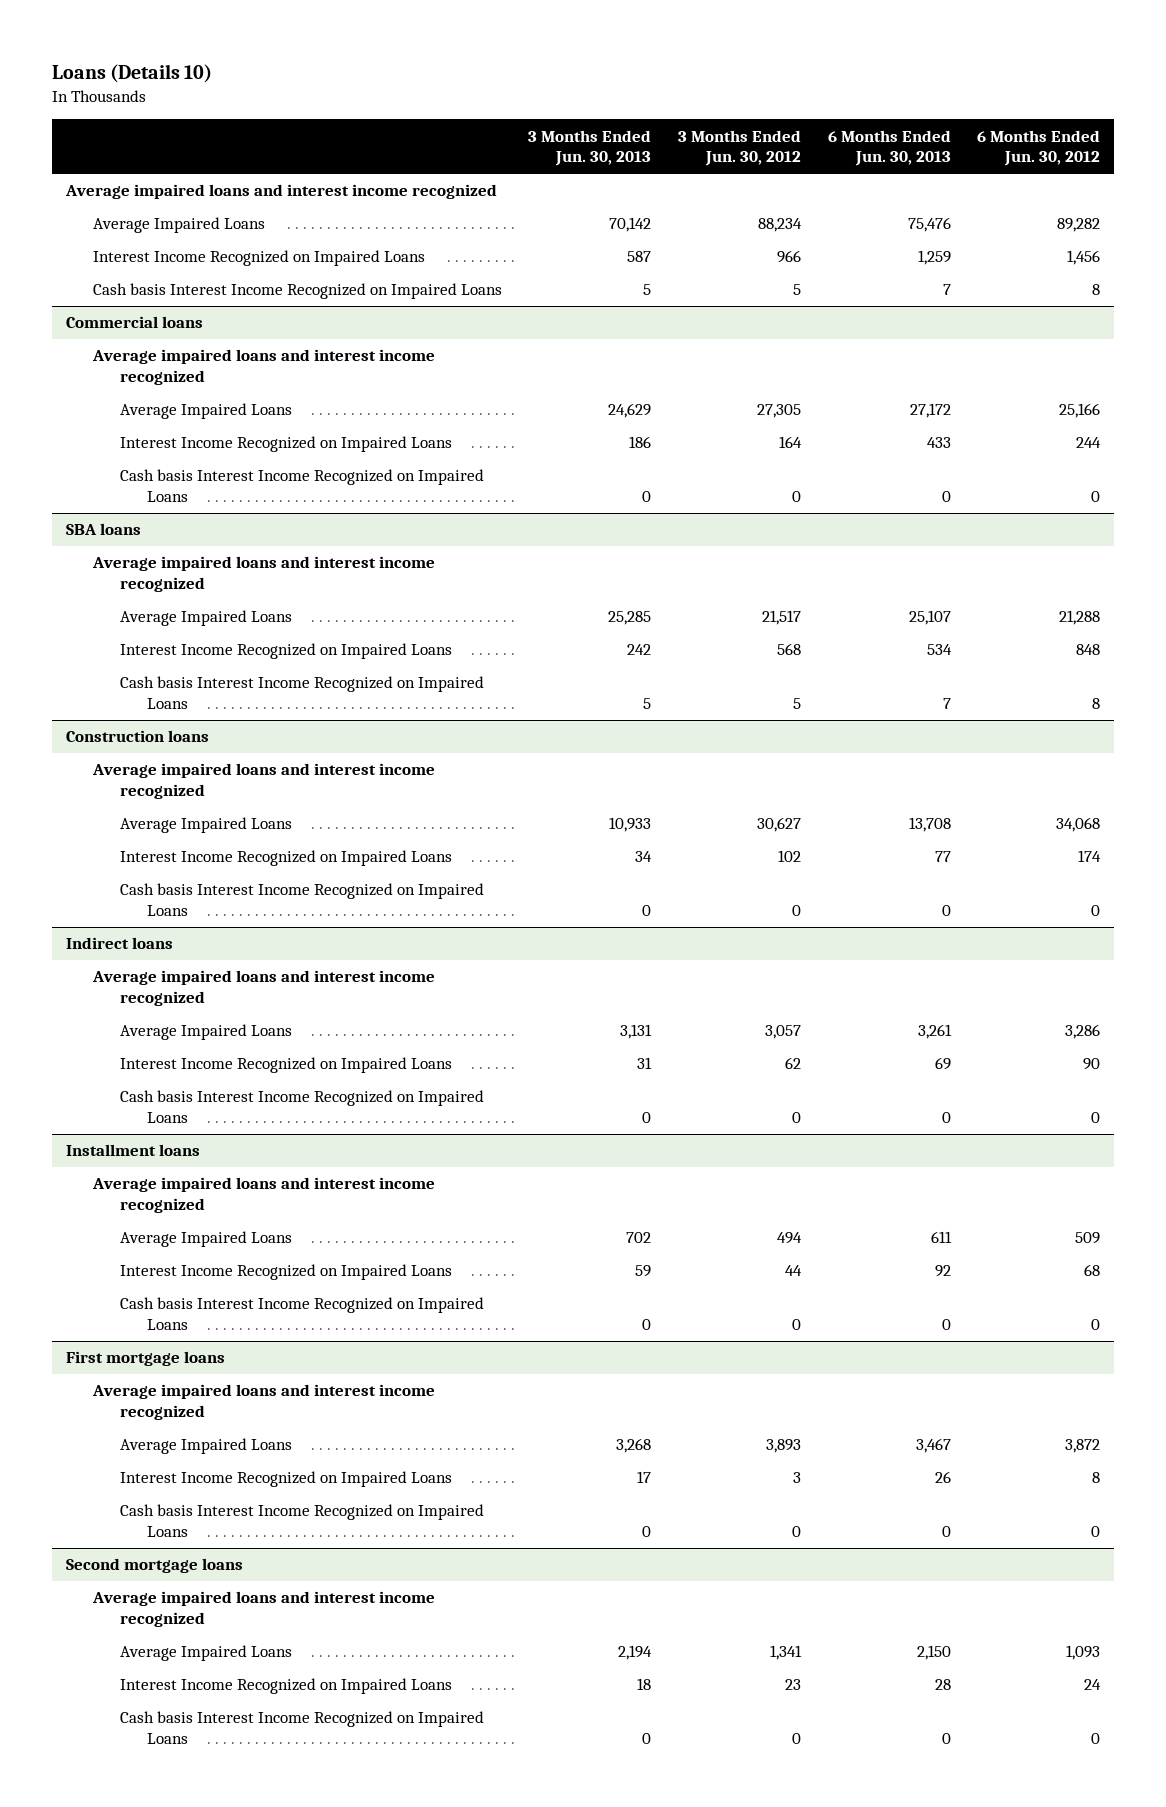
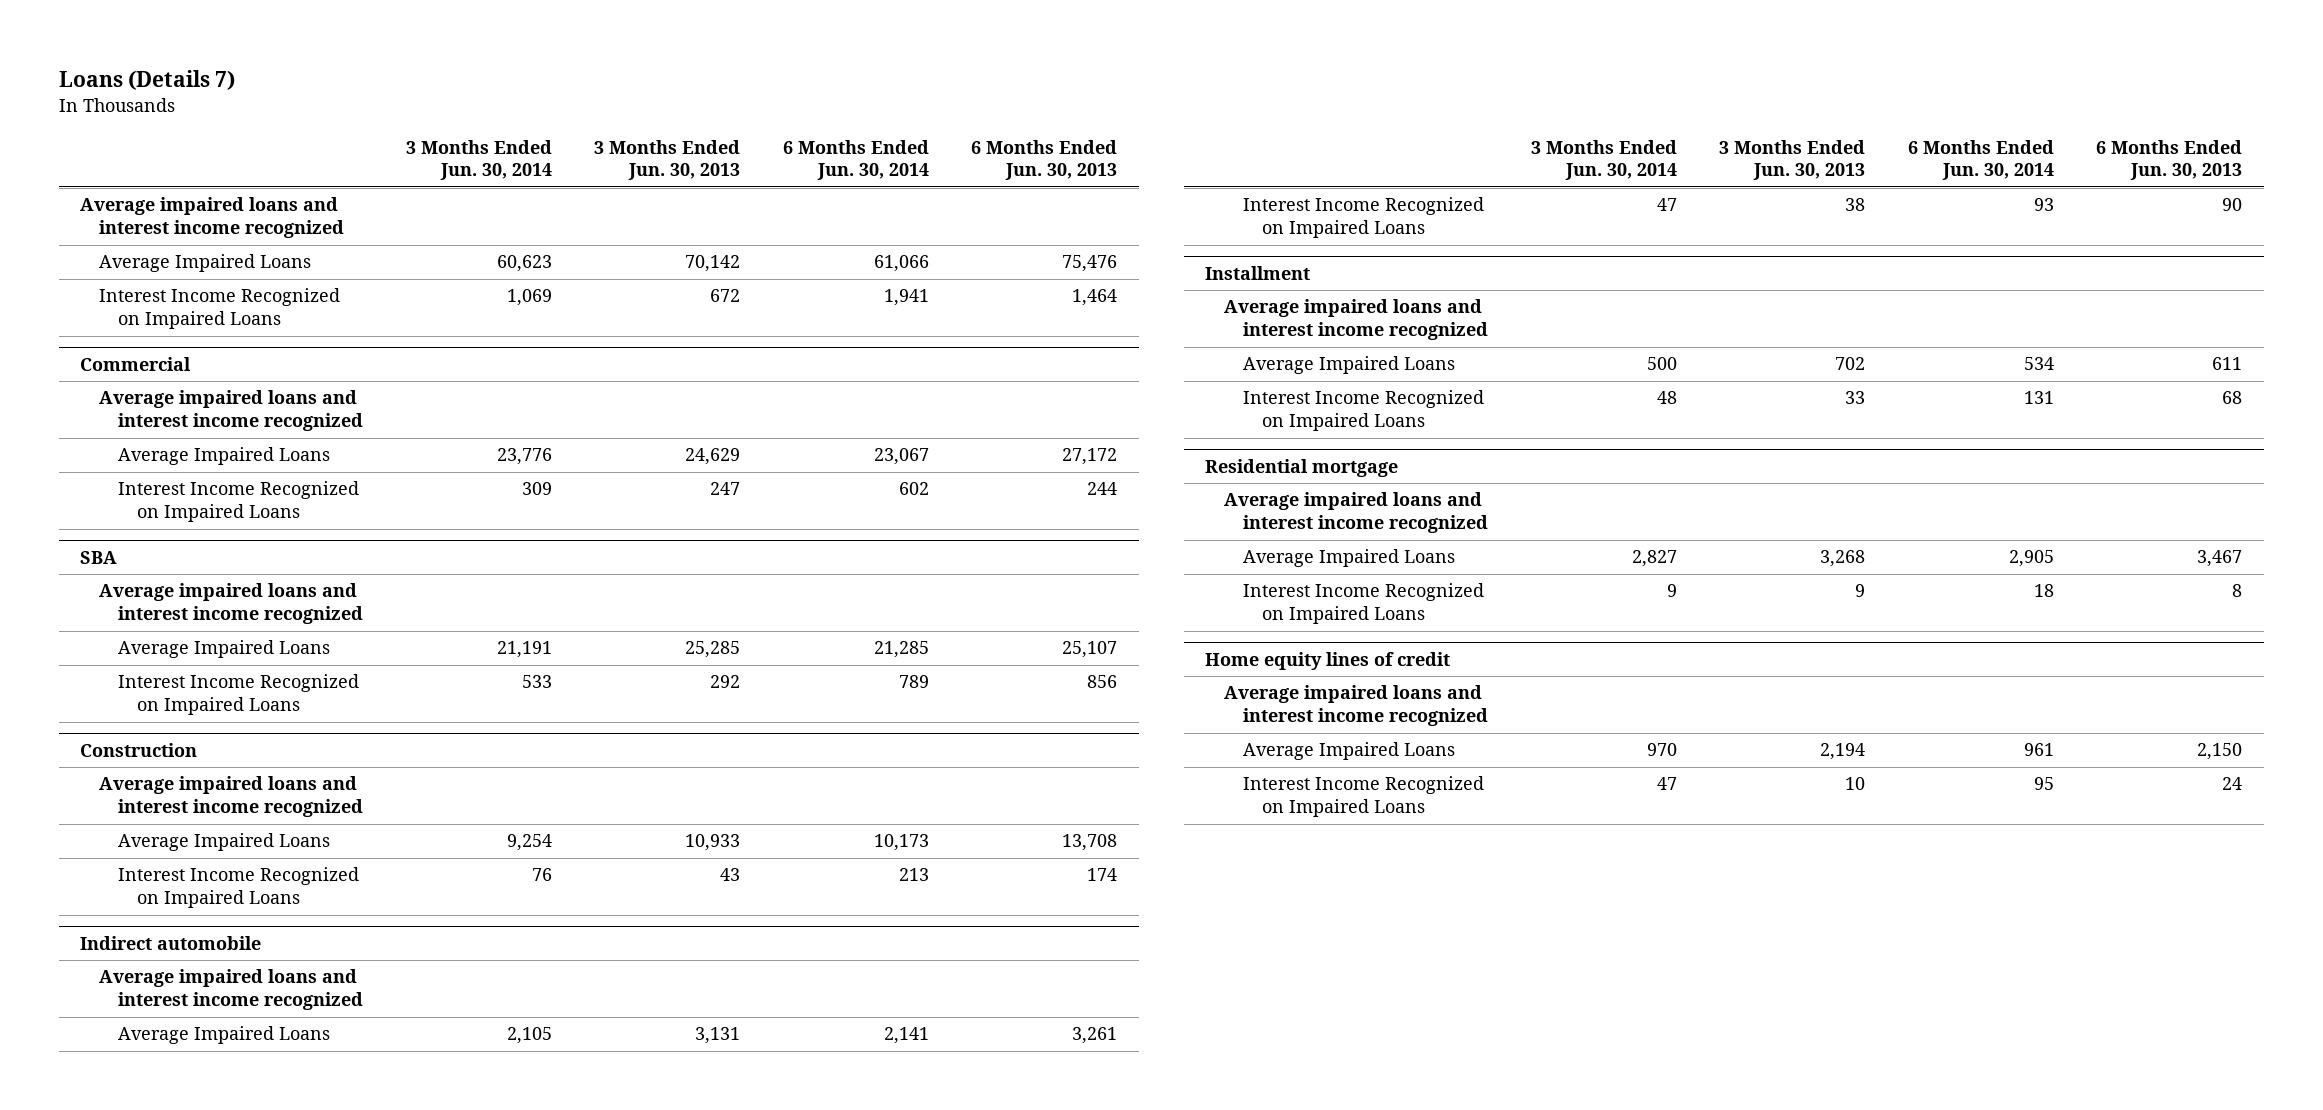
- Loans (Details 10)
+ Loans (Details 7)
- | 3 Months Ended Jun. 30, 2013 | 3 Months Ended Jun. 30, 2012 | 6 Months Ended Jun. 30, 2013 | 6 Months Ended Jun. 30, 2012
+ | 3 Months Ended Jun. 30, 2014 | 3 Months Ended Jun. 30, 2013 | 6 Months Ended Jun. 30, 2014 | 6 Months Ended Jun. 30, 2013
- Interest Income Recognized on Impaired Loans | 587 | 966 | 1,259 | 1,456
- Cash basis Interest Income Recognized on Impaired Loans | 5 | 5 | 7 | 8
- Commercial loans
+ Interest Income Recognized on Impaired Loans | 1,069 | 672 | 1,941 | 1,464
+ Commercial
- Interest Income Recognized on Impaired Loans | 186 | 164 | 433 | 244
- Cash basis Interest Income Recognized on Impaired Loans | 0 | 0 | 0 | 0
- SBA loans
+ Interest Income Recognized on Impaired Loans | 309 | 247 | 602 | 244
+ SBA
- Interest Income Recognized on Impaired Loans | 242 | 568 | 534 | 848
- Cash basis Interest Income Recognized on Impaired Loans | 5 | 5 | 7 | 8
- Construction loans
+ Interest Income Recognized on Impaired Loans | 533 | 292 | 789 | 856
+ Construction
- Interest Income Recognized on Impaired Loans | 34 | 102 | 77 | 174
- Cash basis Interest Income Recognized on Impaired Loans | 0 | 0 | 0 | 0
- Indirect loans
+ Interest Income Recognized on Impaired Loans | 76 | 43 | 213 | 174
+ Indirect automobile
- Interest Income Recognized on Impaired Loans | 31 | 62 | 69 | 90
- Cash basis Interest Income Recognized on Impaired Loans | 0 | 0 | 0 | 0
- Installment loans
+ Interest Income Recognized on Impaired Loans | 47 | 38 | 93 | 90
+ Installment
- Interest Income Recognized on Impaired Loans | 59 | 44 | 92 | 68
- Cash basis Interest Income Recognized on Impaired Loans | 0 | 0 | 0 | 0
- First mortgage loans
+ Interest Income Recognized on Impaired Loans | 48 | 33 | 131 | 68
+ Residential mortgage
- Interest Income Recognized on Impaired Loans | 17 | 3 | 26 | 8
- Cash basis Interest Income Recognized on Impaired Loans | 0 | 0 | 0 | 0
- Second mortgage loans
+ Interest Income Recognized on Impaired Loans | 9 | 9 | 18 | 8
+ Home equity lines of credit
- Interest Income Recognized on Impaired Loans | 18 | 23 | 28 | 24
- Cash basis Interest Income Recognized on Impaired Loans | 0 | 0 | 0 | 0
+ Interest Income Recognized on Impaired Loans | 47 | 10 | 95 | 24

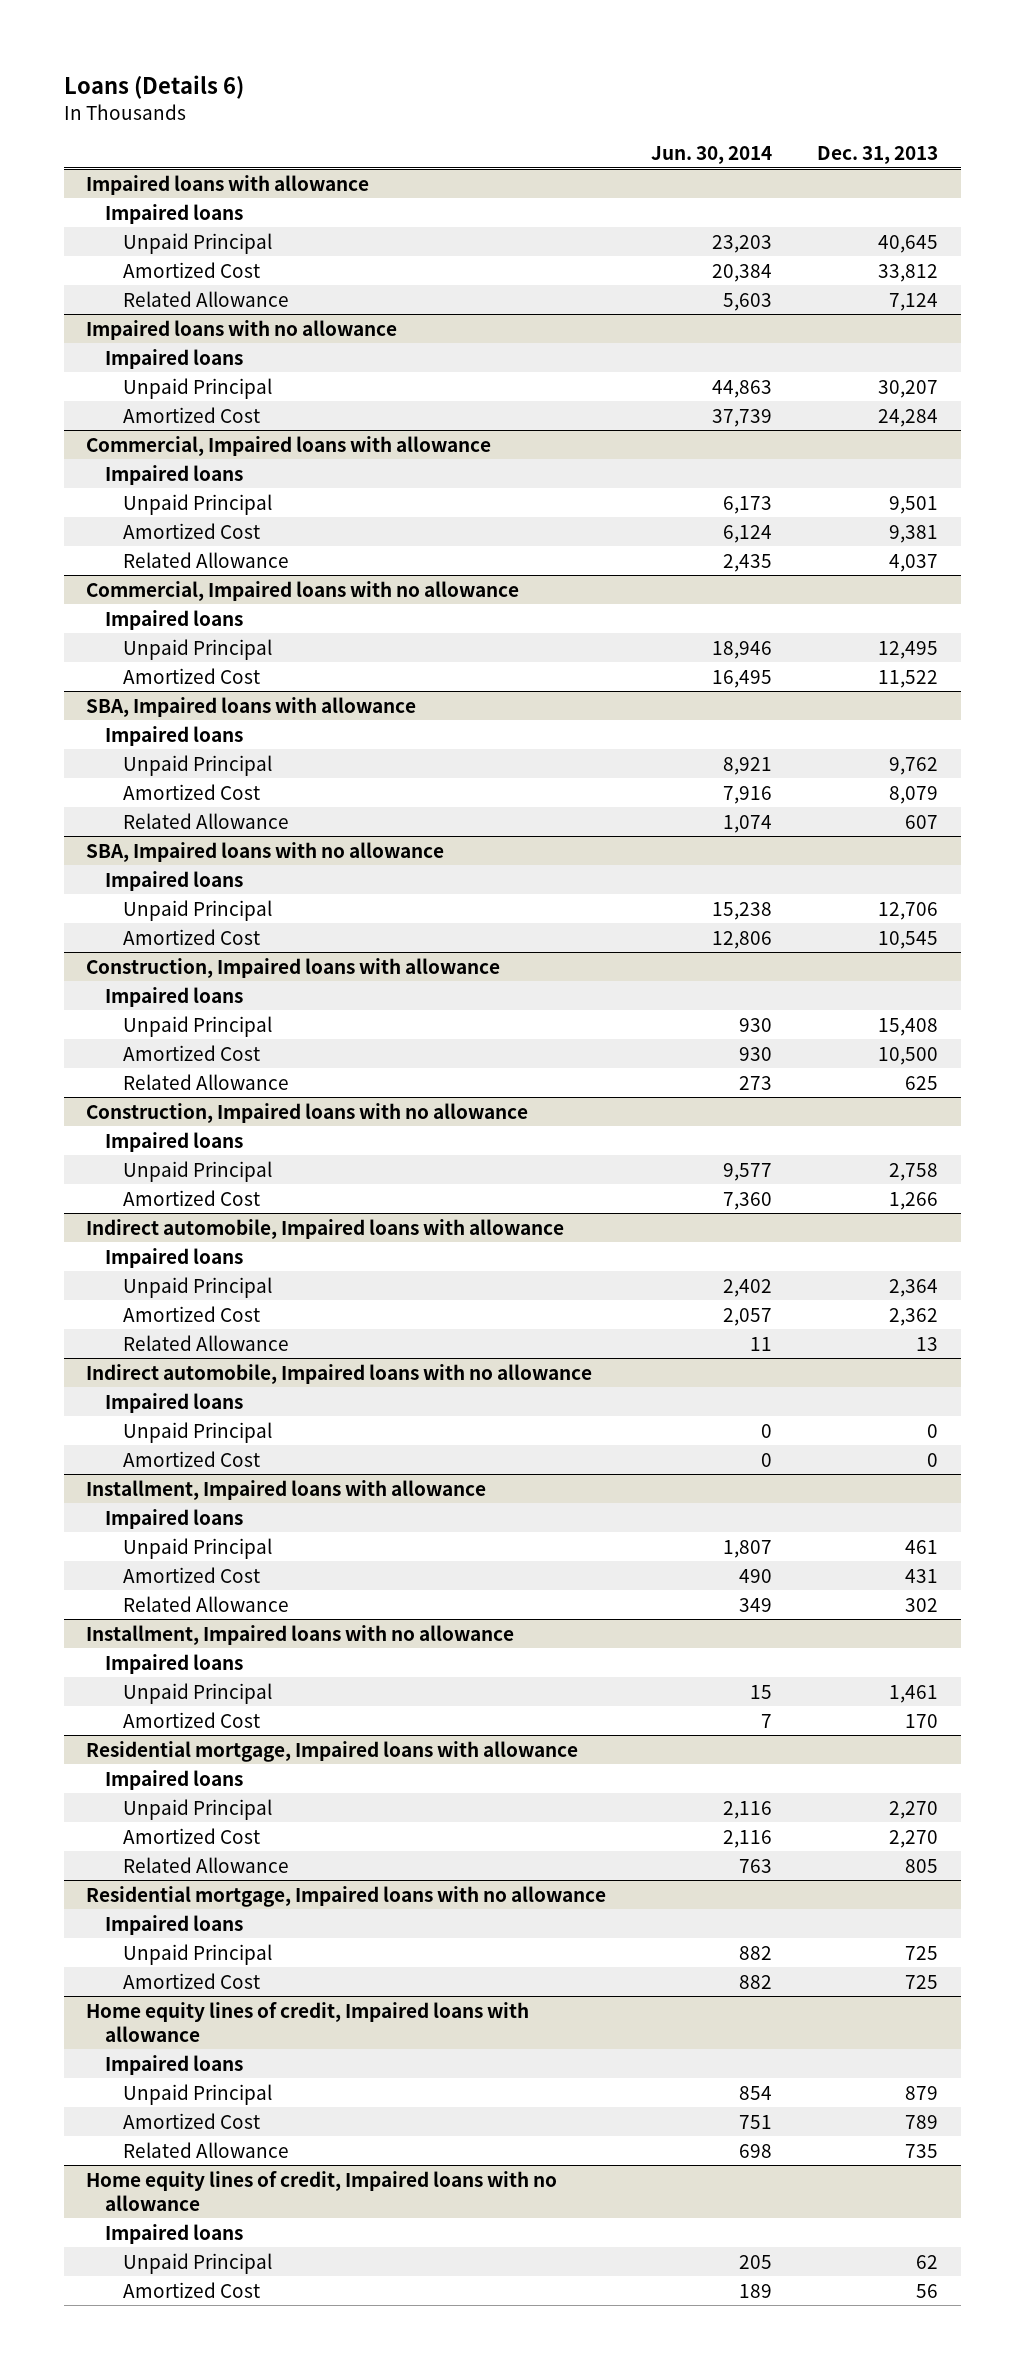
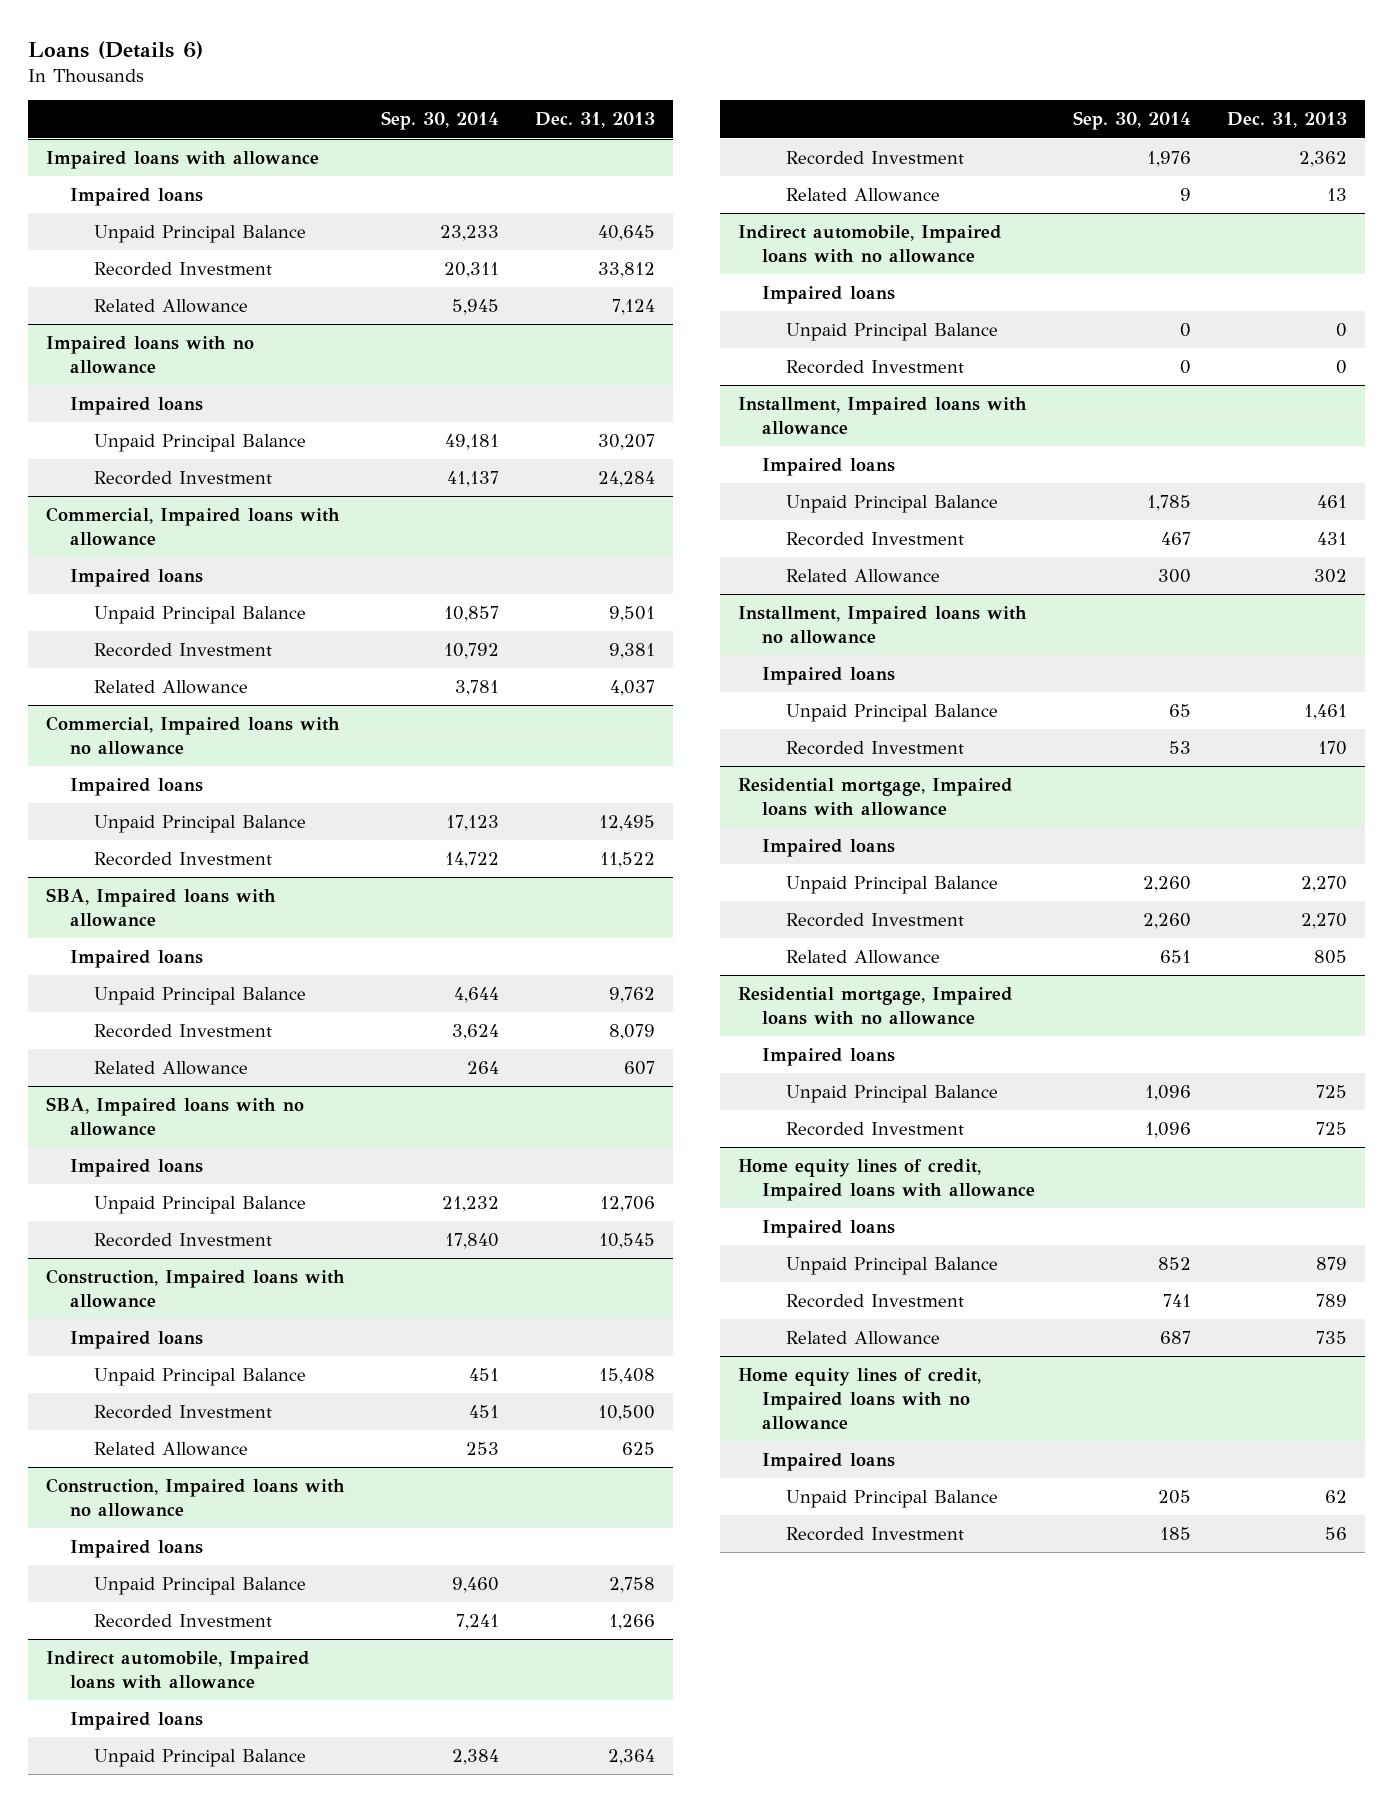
- | Jun. 30, 2014 | Dec. 31, 2013
+ | Sep. 30, 2014 | Dec. 31, 2013
@ Impaired loans with allowance
- Unpaid Principal | 23,203 | 40,645
- Amortized Cost | 20,384 | 33,812
+ Unpaid Principal Balance | 23,233 | 40,645
+ Recorded Investment | 20,311 | 33,812
@ Impaired loans with no allowance
- Unpaid Principal | 44,863 | 30,207
- Amortized Cost | 37,739 | 24,284
+ Unpaid Principal Balance | 49,181 | 30,207
+ Recorded Investment | 41,137 | 24,284
@ Commercial, Impaired loans with allowance
- Unpaid Principal | 6,173 | 9,501
- Amortized Cost | 6,124 | 9,381
+ Unpaid Principal Balance | 10,857 | 9,501
+ Recorded Investment | 10,792 | 9,381
@ Commercial, Impaired loans with no allowance
- Unpaid Principal | 18,946 | 12,495
- Amortized Cost | 16,495 | 11,522
+ Unpaid Principal Balance | 17,123 | 12,495
+ Recorded Investment | 14,722 | 11,522
@ SBA, Impaired loans with allowance
- Unpaid Principal | 8,921 | 9,762
- Amortized Cost | 7,916 | 8,079
+ Unpaid Principal Balance | 4,644 | 9,762
+ Recorded Investment | 3,624 | 8,079
@ SBA, Impaired loans with no allowance
- Unpaid Principal | 15,238 | 12,706
- Amortized Cost | 12,806 | 10,545
+ Unpaid Principal Balance | 21,232 | 12,706
+ Recorded Investment | 17,840 | 10,545
@ Construction, Impaired loans with allowance
- Unpaid Principal | 930 | 15,408
- Amortized Cost | 930 | 10,500
+ Unpaid Principal Balance | 451 | 15,408
+ Recorded Investment | 451 | 10,500
@ Construction, Impaired loans with no allowance
- Unpaid Principal | 9,577 | 2,758
- Amortized Cost | 7,360 | 1,266
+ Unpaid Principal Balance | 9,460 | 2,758
+ Recorded Investment | 7,241 | 1,266
@ Indirect automobile, Impaired loans with allowance
- Unpaid Principal | 2,402 | 2,364
- Amortized Cost | 2,057 | 2,362
+ Unpaid Principal Balance | 2,384 | 2,364
+ Recorded Investment | 1,976 | 2,362
@ Indirect automobile, Impaired loans with no allowance
- Unpaid Principal | 0 | 0
- Amortized Cost | 0 | 0
+ Unpaid Principal Balance | 0 | 0
+ Recorded Investment | 0 | 0
@ Installment, Impaired loans with allowance
- Unpaid Principal | 1,807 | 461
- Amortized Cost | 490 | 431
+ Unpaid Principal Balance | 1,785 | 461
+ Recorded Investment | 467 | 431
@ Installment, Impaired loans with no allowance
- Unpaid Principal | 15 | 1,461
- Amortized Cost | 7 | 170
+ Unpaid Principal Balance | 65 | 1,461
+ Recorded Investment | 53 | 170
@ Residential mortgage, Impaired loans with allowance
- Unpaid Principal | 2,116 | 2,270
- Amortized Cost | 2,116 | 2,270
+ Unpaid Principal Balance | 2,260 | 2,270
+ Recorded Investment | 2,260 | 2,270
@ Residential mortgage, Impaired loans with no allowance
- Unpaid Principal | 882 | 725
- Amortized Cost | 882 | 725
+ Unpaid Principal Balance | 1,096 | 725
+ Recorded Investment | 1,096 | 725
@ Home equity lines of credit, Impaired loans with allowance
- Unpaid Principal | 854 | 879
- Amortized Cost | 751 | 789
+ Unpaid Principal Balance | 852 | 879
+ Recorded Investment | 741 | 789
@ Home equity lines of credit, Impaired loans with no allowance
- Unpaid Principal | 205 | 62
- Amortized Cost | 189 | 56
+ Unpaid Principal Balance | 205 | 62
+ Recorded Investment | 185 | 56

